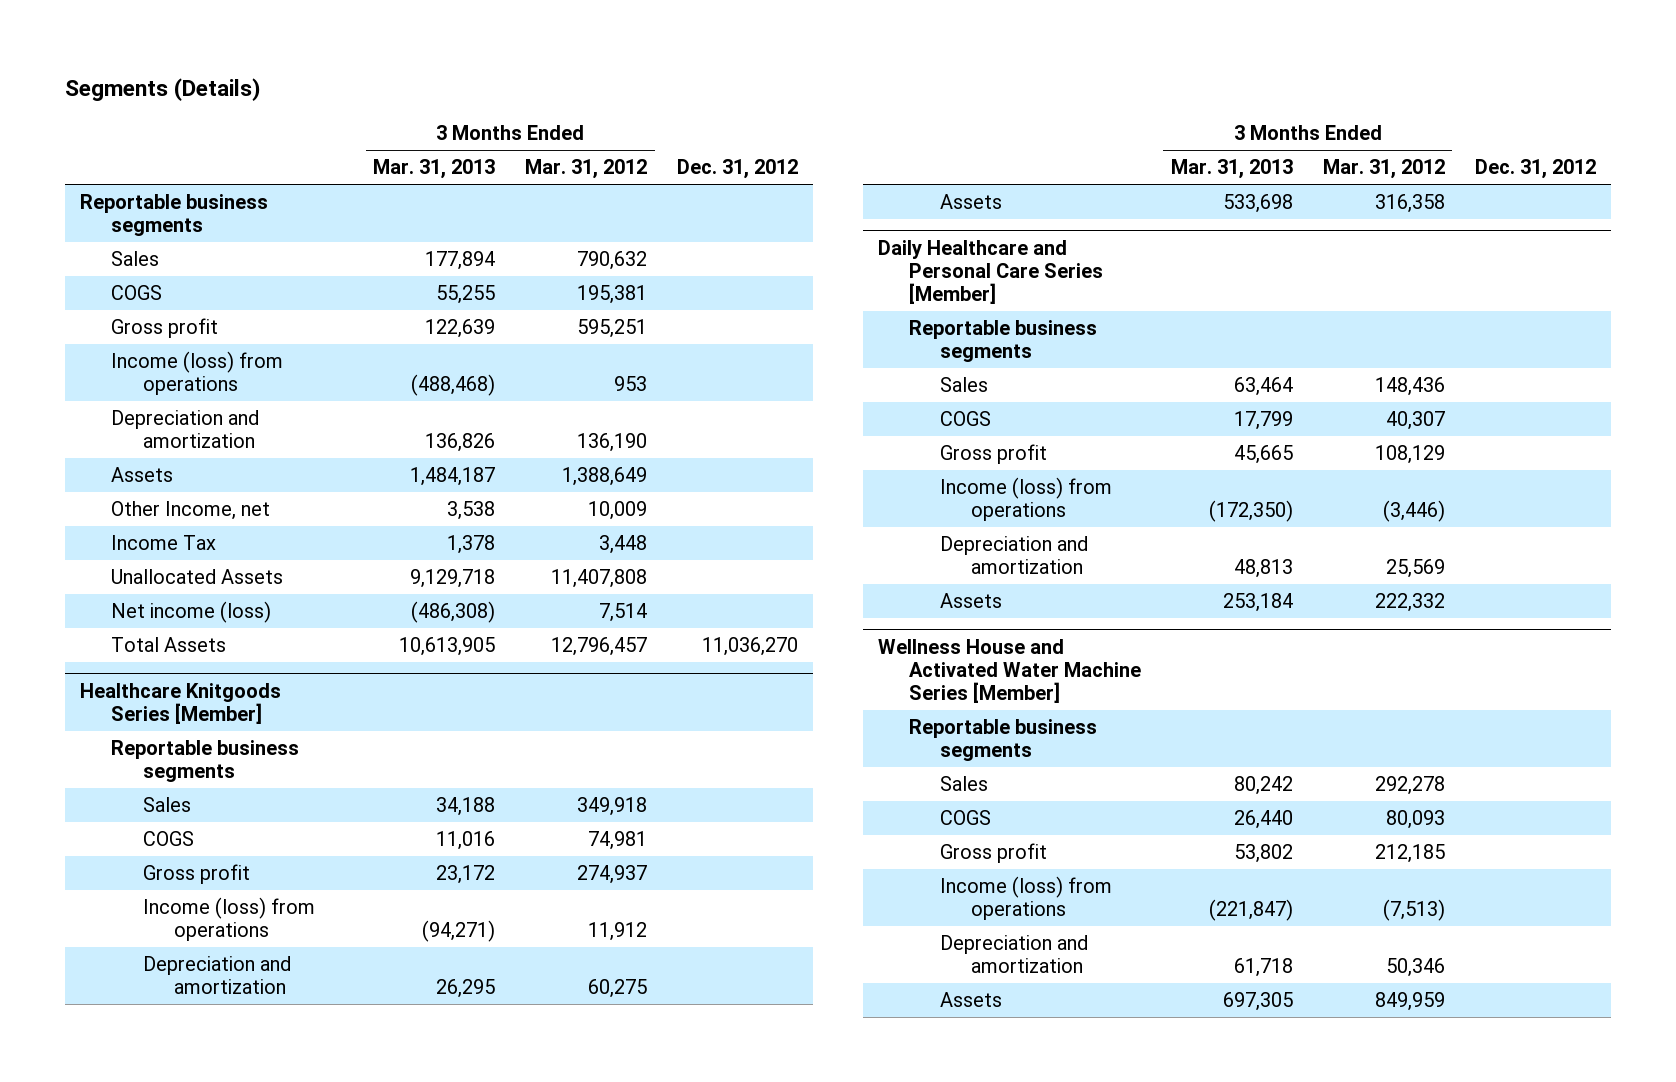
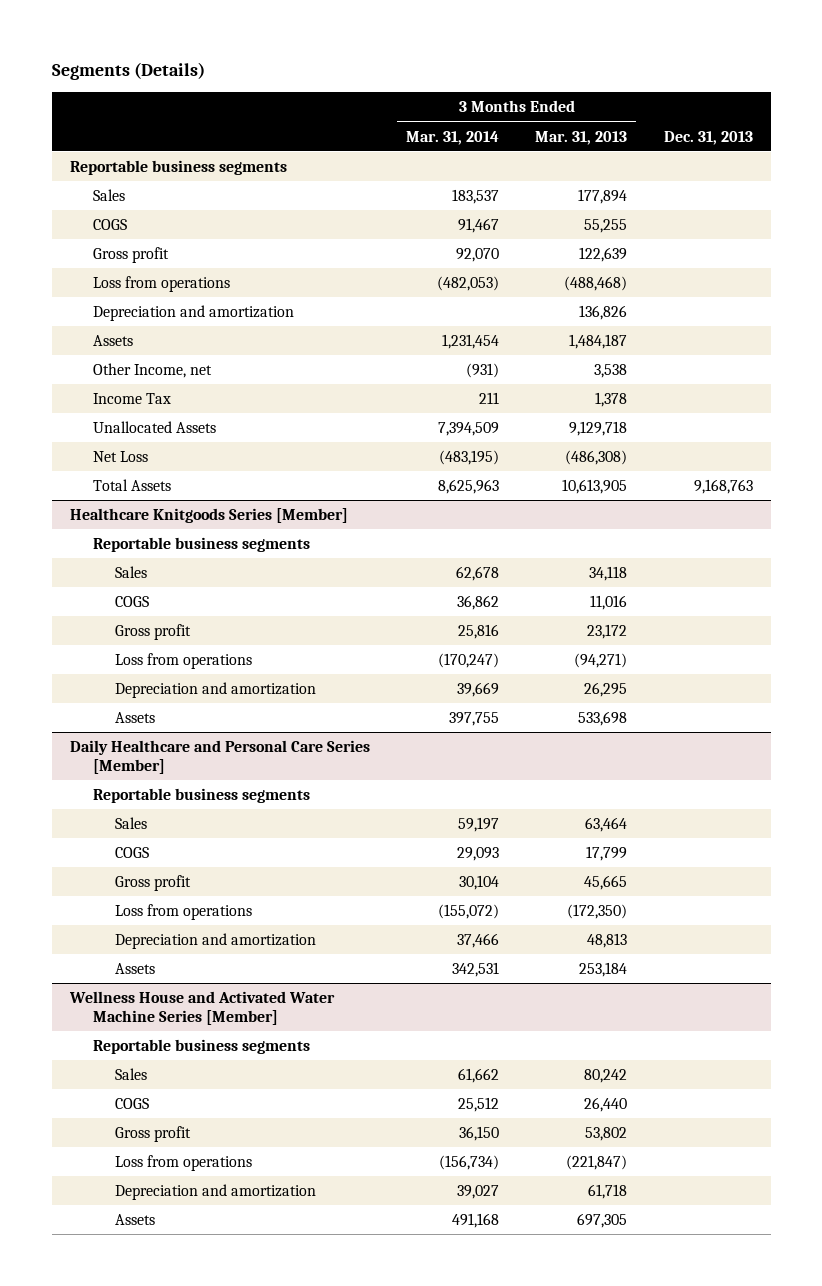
- | 3 Months Ended Mar. 31, 2013 | 3 Months Ended Mar. 31, 2012 | Dec. 31, 2012
+ | 3 Months Ended Mar. 31, 2014 | 3 Months Ended Mar. 31, 2013 | Dec. 31, 2013
- Income (loss) from operations | (488,468) | 953 |
+ Loss from operations | (482,053) | (488,468) |
- Net income (loss) | (486,308) | 7,514 |
+ Net Loss | (483,195) | (486,308) |
@ Healthcare Knitgoods Series [Member]
- Sales | 34,188 | 349,918 |
+ Sales | 62,678 | 34,118 |
- Income (loss) from operations | (94,271) | 11,912 |
+ Loss from operations | (170,247) | (94,271) |
@ Daily Healthcare and Personal Care Series [Member]
- Income (loss) from operations | (172,350) | (3,446) |
+ Loss from operations | (155,072) | (172,350) |
@ Wellness House and Activated Water Machine Series [Member]
- Income (loss) from operations | (221,847) | (7,513) |
+ Loss from operations | (156,734) | (221,847) |

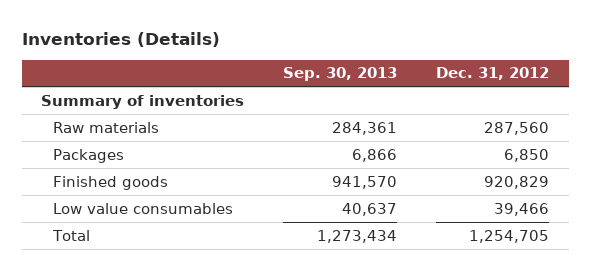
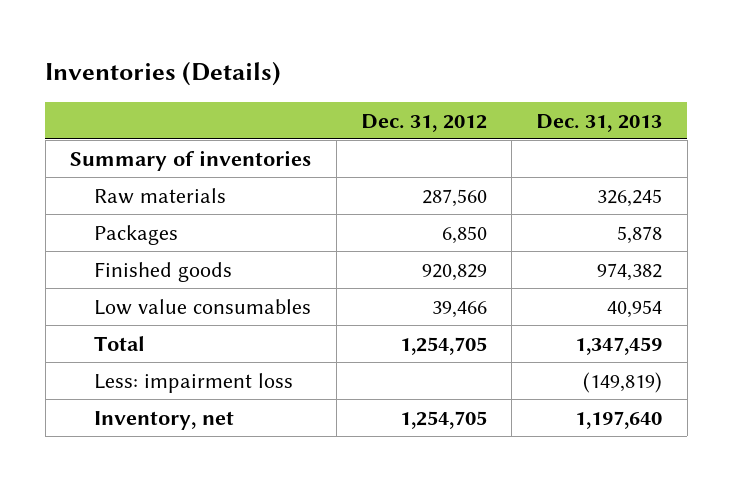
- | Sep. 30, 2013 | Dec. 31, 2012
+ | Dec. 31, 2012 | Dec. 31, 2013
+ Less: impairment loss | | (149,819)
+ Inventory, net | 1,254,705 | 1,197,640

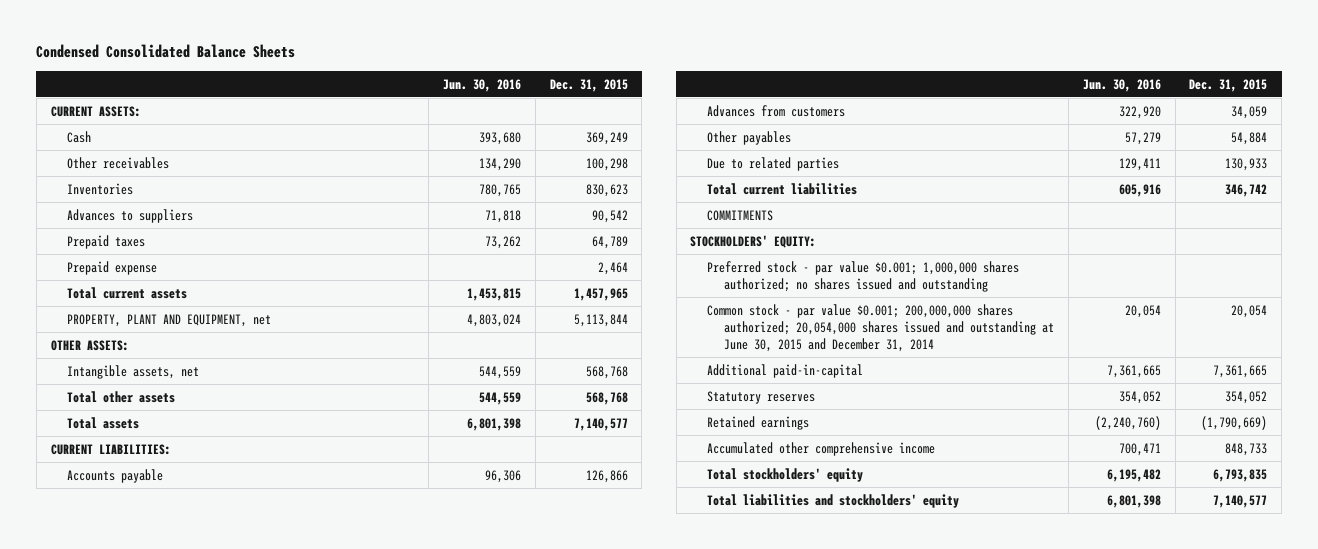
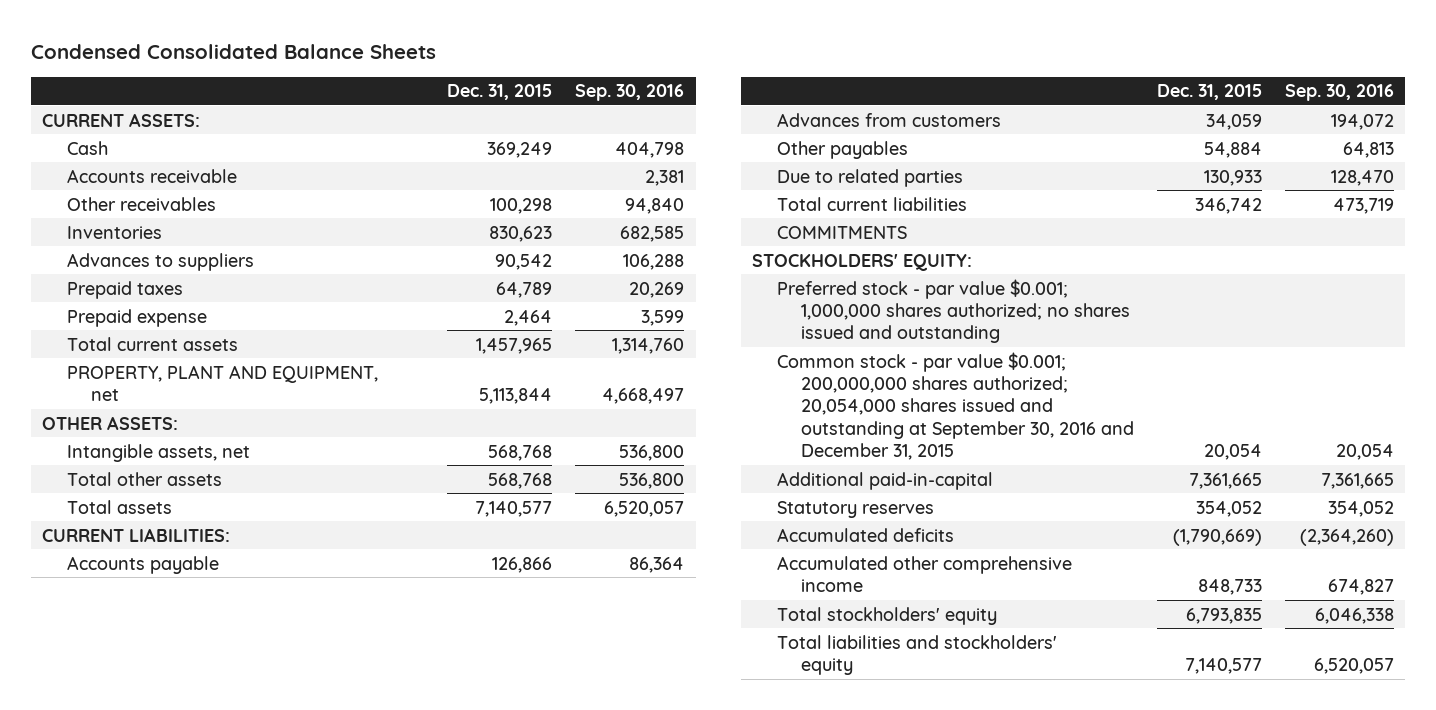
- | Jun. 30, 2016 | Dec. 31, 2015
+ | Dec. 31, 2015 | Sep. 30, 2016
+ Accounts receivable | | 2,381
- Common stock - par value $0.001; 200,000,000 shares authorized; 20,054,000 shares issued and outstanding at June 30, 2015 and December 31, 2014 | 20,054 | 20,054
+ Common stock - par value $0.001; 200,000,000 shares authorized; 20,054,000 shares issued and outstanding at September 30, 2016 and December 31, 2015 | 20,054 | 20,054
- Retained earnings | (2,240,760) | (1,790,669)
+ Accumulated deficits | (1,790,669) | (2,364,260)

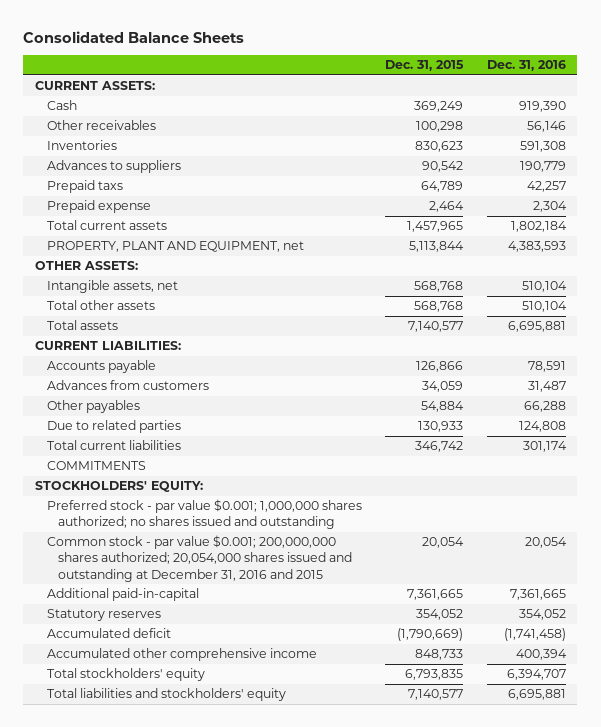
- Condensed Consolidated Balance Sheets
+ Consolidated Balance Sheets
- | Dec. 31, 2015 | Sep. 30, 2016
+ | Dec. 31, 2015 | Dec. 31, 2016
- Accounts receivable | | 2,381
- Prepaid taxes | 64,789 | 20,269
+ Prepaid taxs | 64,789 | 42,257
- Common stock - par value $0.001; 200,000,000 shares authorized; 20,054,000 shares issued and outstanding at September 30, 2016 and December 31, 2015 | 20,054 | 20,054
+ Common stock - par value $0.001; 200,000,000 shares authorized; 20,054,000 shares issued and outstanding at December 31, 2016 and 2015 | 20,054 | 20,054
- Accumulated deficits | (1,790,669) | (2,364,260)
+ Accumulated deficit | (1,790,669) | (1,741,458)

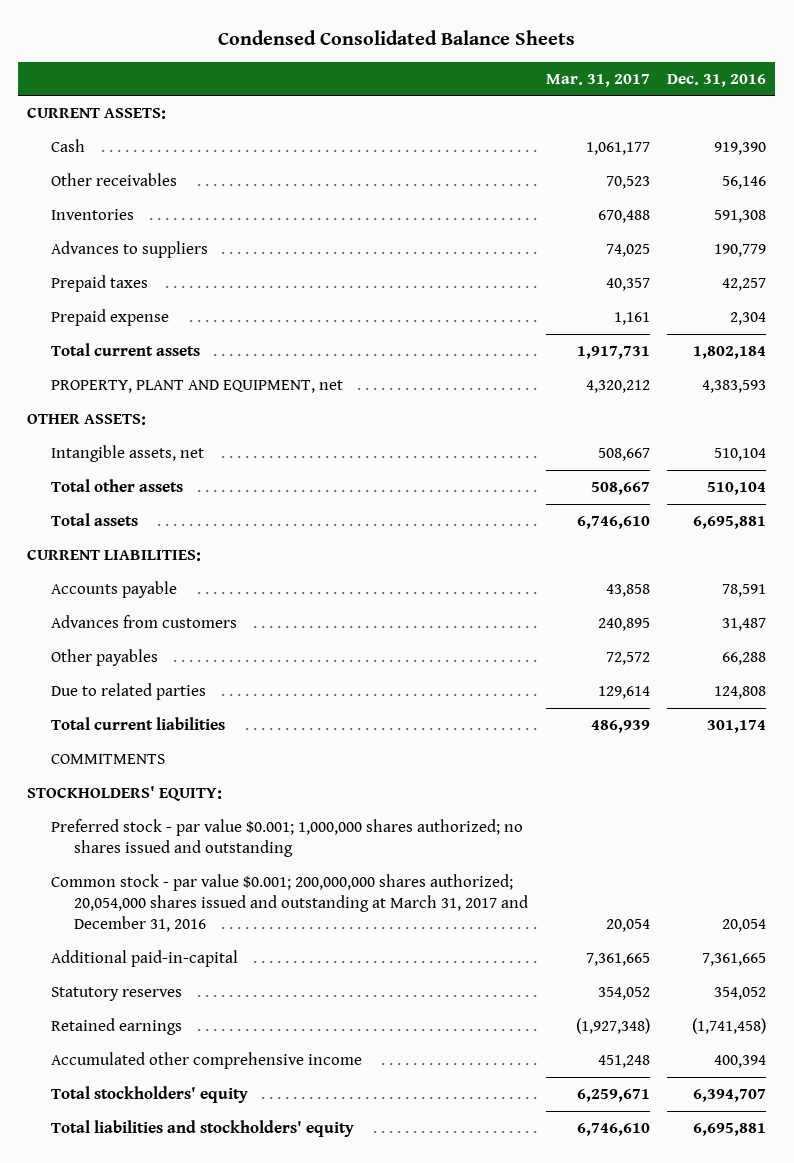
- Consolidated Balance Sheets
+ Condensed Consolidated Balance Sheets
- | Dec. 31, 2015 | Dec. 31, 2016
+ | Mar. 31, 2017 | Dec. 31, 2016
- Prepaid taxs | 64,789 | 42,257
+ Prepaid taxes | 40,357 | 42,257
- Common stock - par value $0.001; 200,000,000 shares authorized; 20,054,000 shares issued and outstanding at December 31, 2016 and 2015 | 20,054 | 20,054
+ Common stock - par value $0.001; 200,000,000 shares authorized; 20,054,000 shares issued and outstanding at March 31, 2017 and December 31, 2016 | 20,054 | 20,054
- Accumulated deficit | (1,790,669) | (1,741,458)
+ Retained earnings | (1,927,348) | (1,741,458)

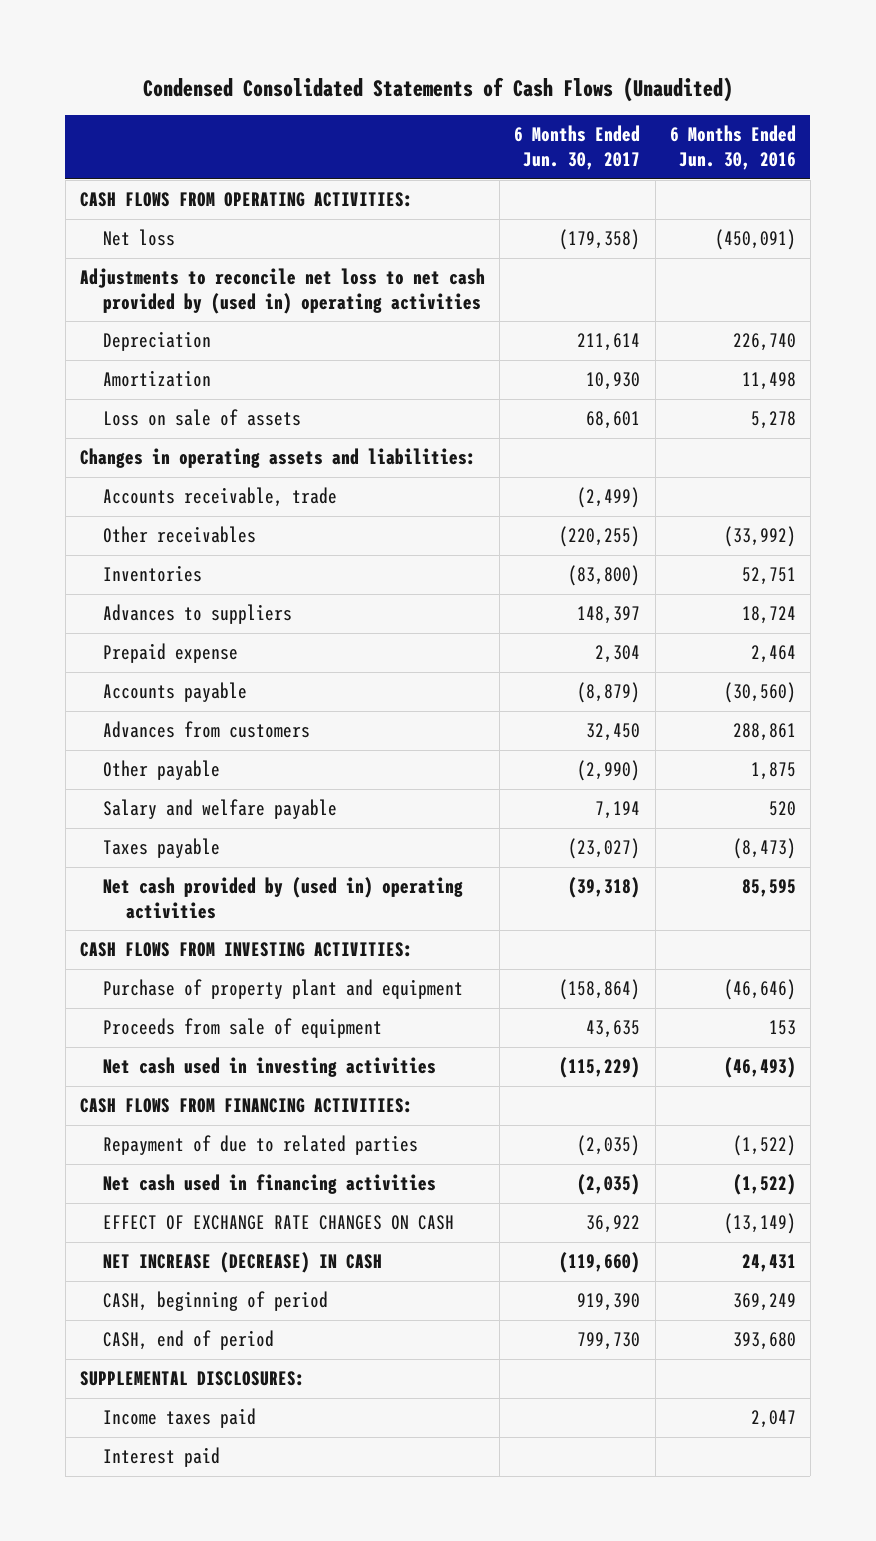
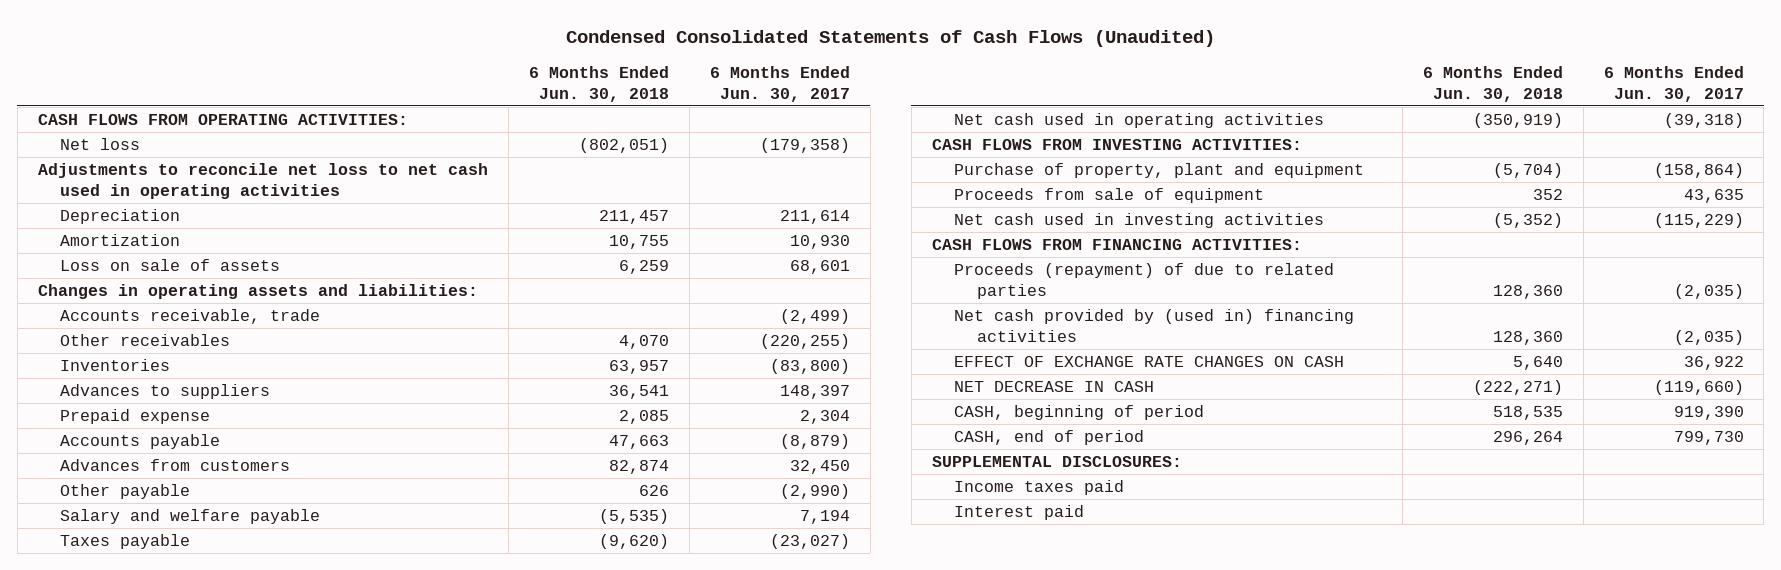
- | 6 Months Ended Jun. 30, 2017 | 6 Months Ended Jun. 30, 2016
+ | 6 Months Ended Jun. 30, 2018 | 6 Months Ended Jun. 30, 2017
- Adjustments to reconcile net loss to net cash provided by (used in) operating activities
+ Adjustments to reconcile net loss to net cash used in operating activities
- Net cash provided by (used in) operating activities | (39,318) | 85,595
+ Net cash used in operating activities | (350,919) | (39,318)
- Purchase of property plant and equipment | (158,864) | (46,646)
+ Purchase of property, plant and equipment | (5,704) | (158,864)
- Repayment of due to related parties | (2,035) | (1,522)
- Net cash used in financing activities | (2,035) | (1,522)
+ Proceeds (repayment) of due to related parties | 128,360 | (2,035)
+ Net cash provided by (used in) financing activities | 128,360 | (2,035)
- NET INCREASE (DECREASE) IN CASH | (119,660) | 24,431
+ NET DECREASE IN CASH | (222,271) | (119,660)

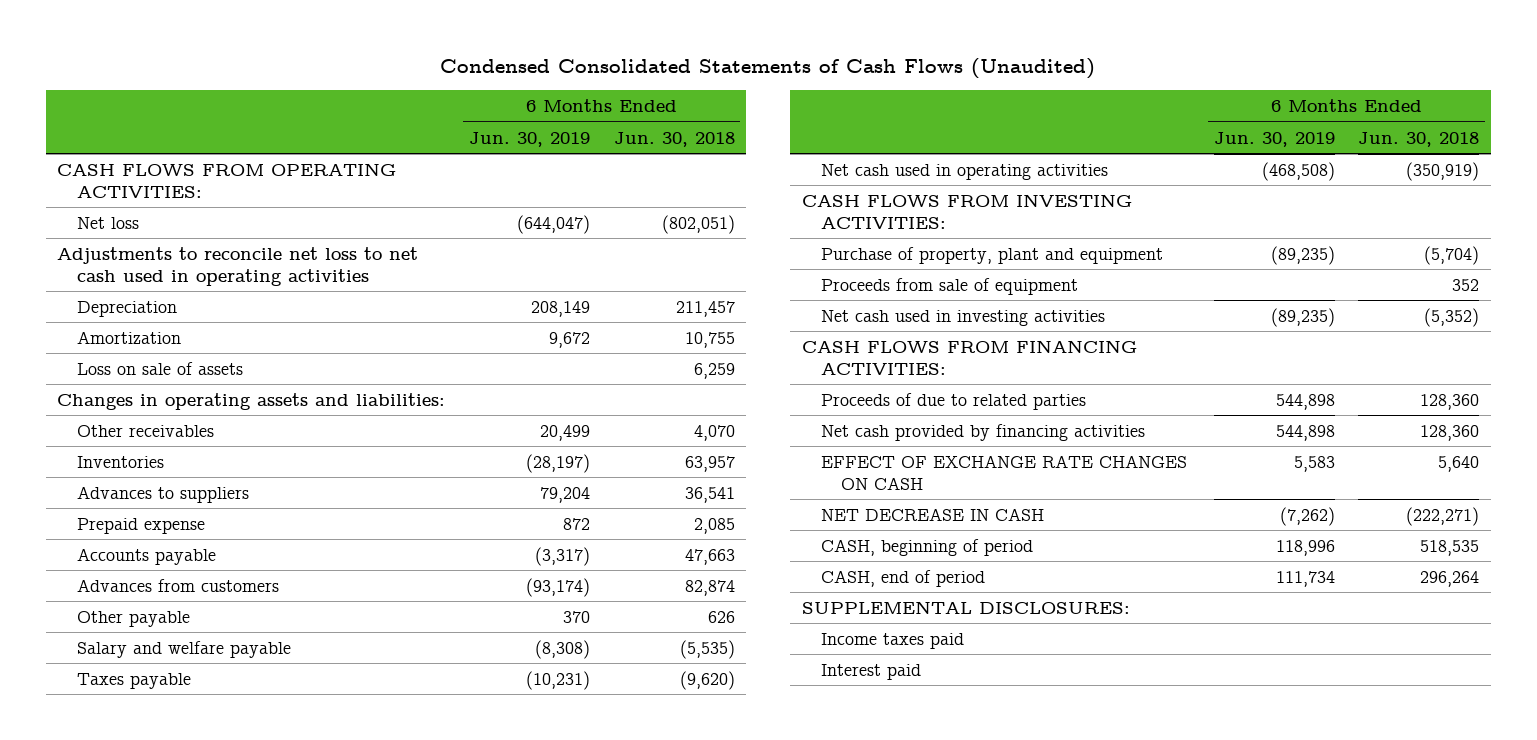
- | 6 Months Ended Jun. 30, 2018 | 6 Months Ended Jun. 30, 2017
+ | 6 Months Ended Jun. 30, 2019 | 6 Months Ended Jun. 30, 2018
- Accounts receivable, trade | | (2,499)
- Proceeds (repayment) of due to related parties | 128,360 | (2,035)
- Net cash provided by (used in) financing activities | 128,360 | (2,035)
+ Proceeds of due to related parties | 544,898 | 128,360
+ Net cash provided by financing activities | 544,898 | 128,360

